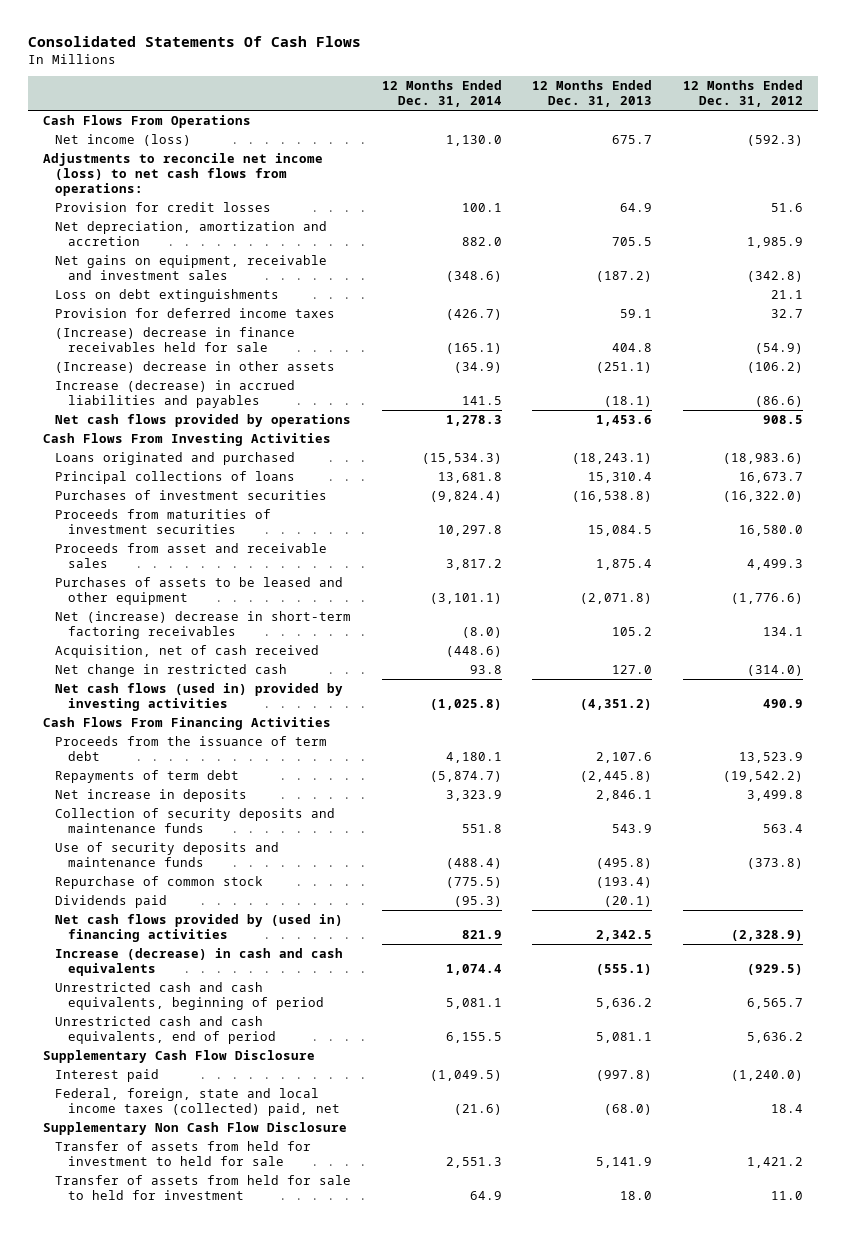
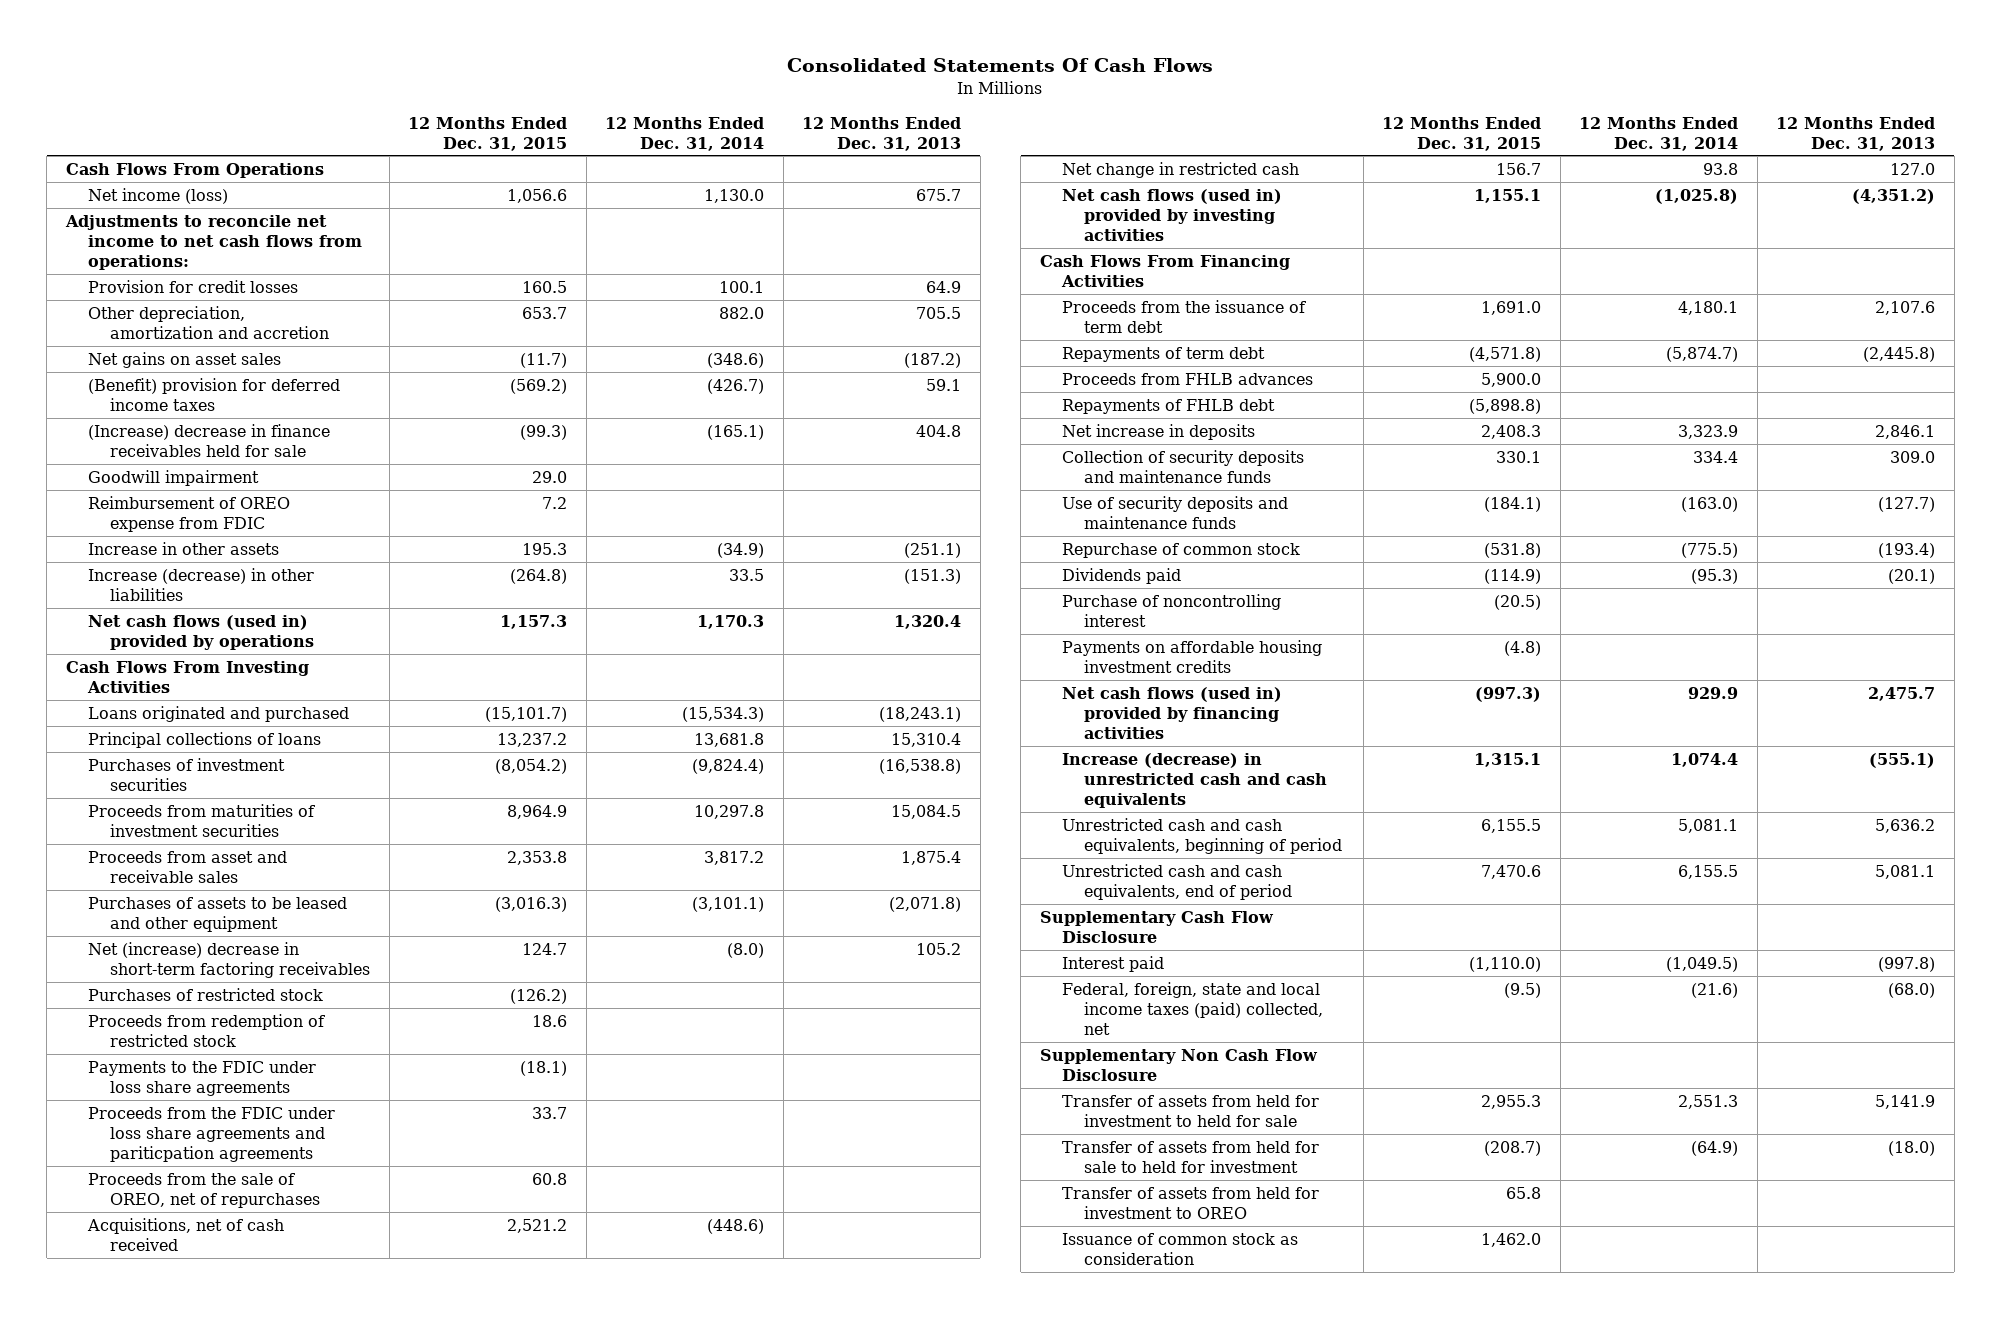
- | 12 Months Ended Dec. 31, 2014 | 12 Months Ended Dec. 31, 2013 | 12 Months Ended Dec. 31, 2012
+ | 12 Months Ended Dec. 31, 2015 | 12 Months Ended Dec. 31, 2014 | 12 Months Ended Dec. 31, 2013
- Adjustments to reconcile net income (loss) to net cash flows from operations:
+ Adjustments to reconcile net income to net cash flows from operations:
- Net depreciation, amortization and accretion | 882.0 | 705.5 | 1,985.9
- Net gains on equipment, receivable and investment sales | (348.6) | (187.2) | (342.8)
- Loss on debt extinguishments | | | 21.1
- Provision for deferred income taxes | (426.7) | 59.1 | 32.7
+ Other depreciation, amortization and accretion | 653.7 | 882.0 | 705.5
+ Net gains on asset sales | (11.7) | (348.6) | (187.2)
+ (Benefit) provision for deferred income taxes | (569.2) | (426.7) | 59.1
- (Increase) decrease in other assets | (34.9) | (251.1) | (106.2)
- Increase (decrease) in accrued liabilities and payables | 141.5 | (18.1) | (86.6)
- Net cash flows provided by operations | 1,278.3 | 1,453.6 | 908.5
+ Goodwill impairment | 29.0 | |
+ Reimbursement of OREO expense from FDIC | 7.2 | |
+ Increase in other assets | 195.3 | (34.9) | (251.1)
+ Increase (decrease) in other liabilities | (264.8) | 33.5 | (151.3)
+ Net cash flows (used in) provided by operations | 1,157.3 | 1,170.3 | 1,320.4
- Acquisition, net of cash received | (448.6) | |
+ Purchases of restricted stock | (126.2) | |
+ Proceeds from redemption of restricted stock | 18.6 | |
+ Payments to the FDIC under loss share agreements | (18.1) | |
+ Proceeds from the FDIC under loss share agreements and pariticpation agreements | 33.7 | |
+ Proceeds from the sale of OREO, net of repurchases | 60.8 | |
+ Acquisitions, net of cash received | 2,521.2 | (448.6) |
+ Proceeds from FHLB advances | 5,900.0 | |
+ Repayments of FHLB debt | (5,898.8) | |
- Collection of security deposits and maintenance funds | 551.8 | 543.9 | 563.4
- Use of security deposits and maintenance funds | (488.4) | (495.8) | (373.8)
+ Collection of security deposits and maintenance funds | 330.1 | 334.4 | 309.0
+ Use of security deposits and maintenance funds | (184.1) | (163.0) | (127.7)
- Net cash flows provided by (used in) financing activities | 821.9 | 2,342.5 | (2,328.9)
- Increase (decrease) in cash and cash equivalents | 1,074.4 | (555.1) | (929.5)
+ Purchase of noncontrolling interest | (20.5) | |
+ Payments on affordable housing investment credits | (4.8) | |
+ Net cash flows (used in) provided by financing activities | (997.3) | 929.9 | 2,475.7
+ Increase (decrease) in unrestricted cash and cash equivalents | 1,315.1 | 1,074.4 | (555.1)
- Federal, foreign, state and local income taxes (collected) paid, net | (21.6) | (68.0) | 18.4
+ Federal, foreign, state and local income taxes (paid) collected, net | (9.5) | (21.6) | (68.0)
- Transfer of assets from held for sale to held for investment | 64.9 | 18.0 | 11.0
+ Transfer of assets from held for sale to held for investment | (208.7) | (64.9) | (18.0)
+ Transfer of assets from held for investment to OREO | 65.8 | |
+ Issuance of common stock as consideration | 1,462.0 | |

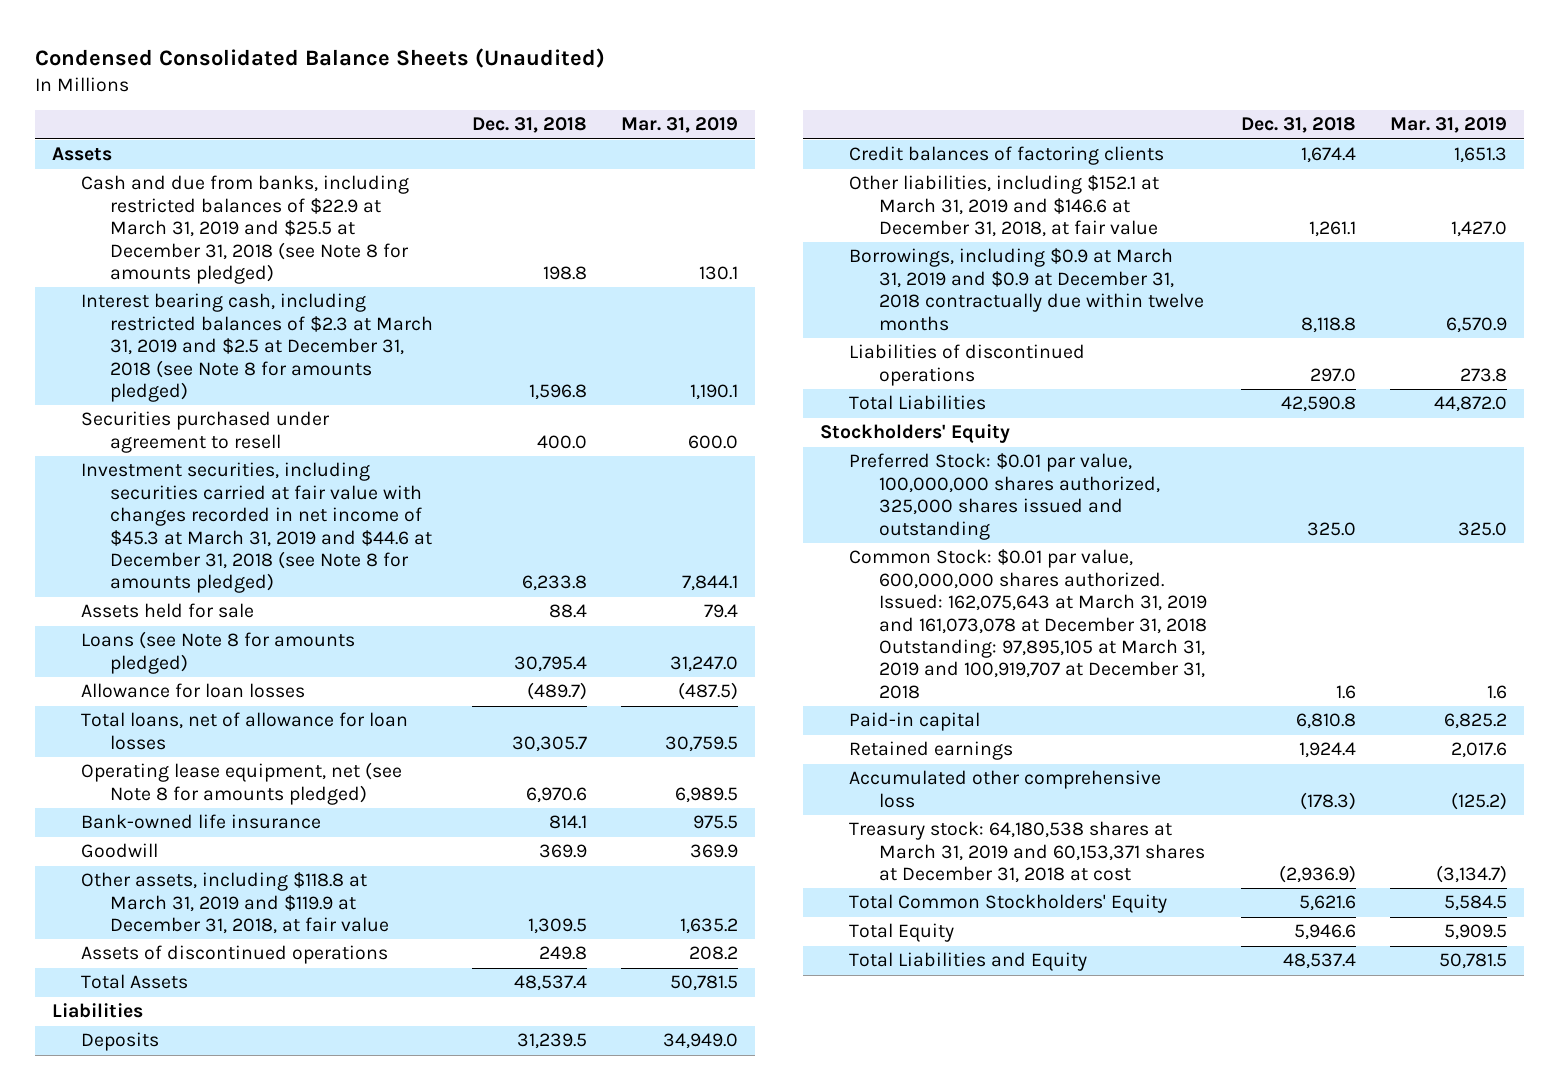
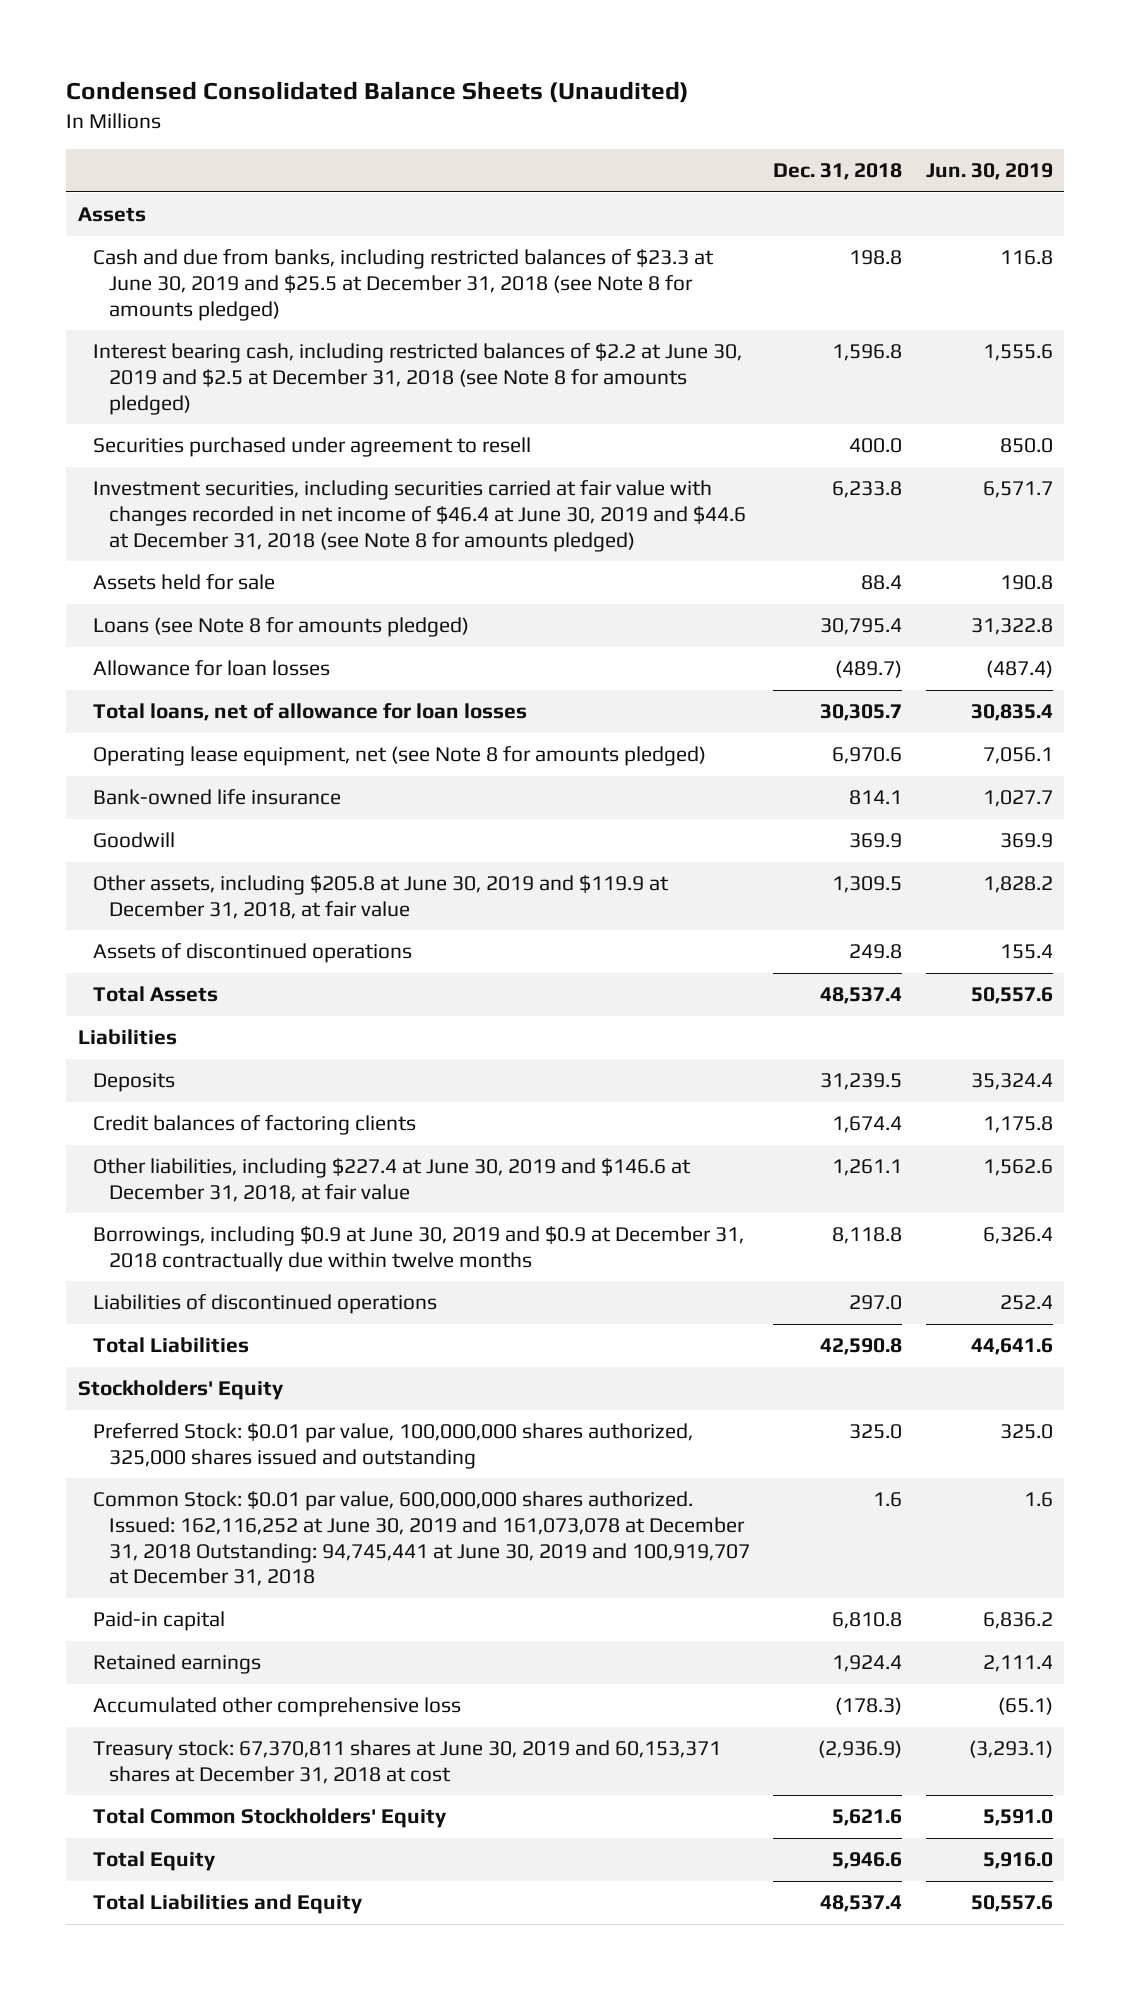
- | Dec. 31, 2018 | Mar. 31, 2019
+ | Dec. 31, 2018 | Jun. 30, 2019
- Cash and due from banks, including restricted balances of $22.9 at March 31, 2019 and $25.5 at December 31, 2018 (see Note 8 for amounts pledged) | 198.8 | 130.1
- Interest bearing cash, including restricted balances of $2.3 at March 31, 2019 and $2.5 at December 31, 2018 (see Note 8 for amounts pledged) | 1,596.8 | 1,190.1
+ Cash and due from banks, including restricted balances of $23.3 at June 30, 2019 and $25.5 at December 31, 2018 (see Note 8 for amounts pledged) | 198.8 | 116.8
+ Interest bearing cash, including restricted balances of $2.2 at June 30, 2019 and $2.5 at December 31, 2018 (see Note 8 for amounts pledged) | 1,596.8 | 1,555.6
- Investment securities, including securities carried at fair value with changes recorded in net income of $45.3 at March 31, 2019 and $44.6 at December 31, 2018 (see Note 8 for amounts pledged) | 6,233.8 | 7,844.1
+ Investment securities, including securities carried at fair value with changes recorded in net income of $46.4 at June 30, 2019 and $44.6 at December 31, 2018 (see Note 8 for amounts pledged) | 6,233.8 | 6,571.7
- Other assets, including $118.8 at March 31, 2019 and $119.9 at December 31, 2018, at fair value | 1,309.5 | 1,635.2
+ Other assets, including $205.8 at June 30, 2019 and $119.9 at December 31, 2018, at fair value | 1,309.5 | 1,828.2
- Other liabilities, including $152.1 at March 31, 2019 and $146.6 at December 31, 2018, at fair value | 1,261.1 | 1,427.0
- Borrowings, including $0.9 at March 31, 2019 and $0.9 at December 31, 2018 contractually due within twelve months | 8,118.8 | 6,570.9
+ Other liabilities, including $227.4 at June 30, 2019 and $146.6 at December 31, 2018, at fair value | 1,261.1 | 1,562.6
+ Borrowings, including $0.9 at June 30, 2019 and $0.9 at December 31, 2018 contractually due within twelve months | 8,118.8 | 6,326.4
- Common Stock: $0.01 par value, 600,000,000 shares authorized. Issued: 162,075,643 at March 31, 2019 and 161,073,078 at December 31, 2018 Outstanding: 97,895,105 at March 31, 2019 and 100,919,707 at December 31, 2018 | 1.6 | 1.6
+ Common Stock: $0.01 par value, 600,000,000 shares authorized. Issued: 162,116,252 at June 30, 2019 and 161,073,078 at December 31, 2018 Outstanding: 94,745,441 at June 30, 2019 and 100,919,707 at December 31, 2018 | 1.6 | 1.6
- Treasury stock: 64,180,538 shares at March 31, 2019 and 60,153,371 shares at December 31, 2018 at cost | (2,936.9) | (3,134.7)
+ Treasury stock: 67,370,811 shares at June 30, 2019 and 60,153,371 shares at December 31, 2018 at cost | (2,936.9) | (3,293.1)

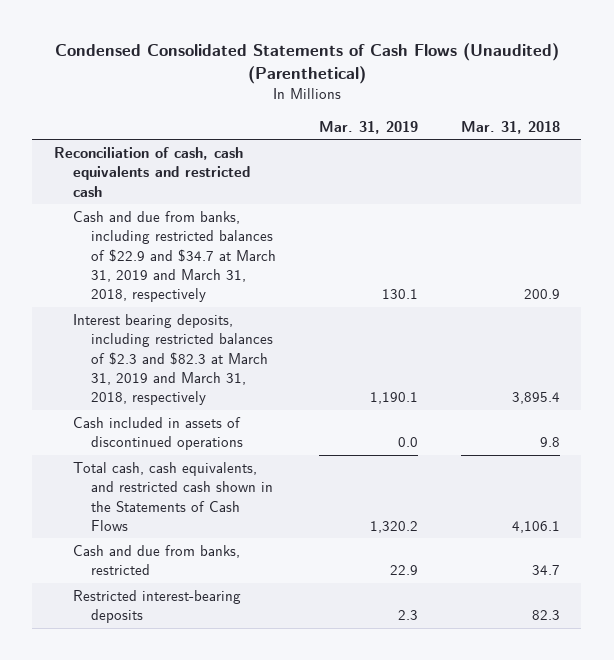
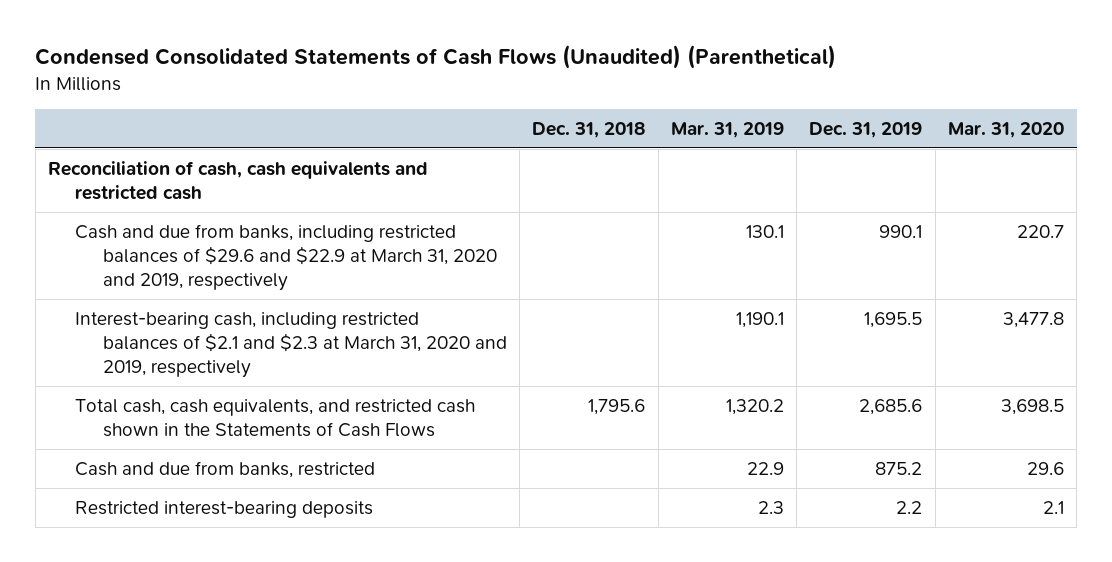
- | Mar. 31, 2019 | Mar. 31, 2018
+ | Dec. 31, 2018 | Mar. 31, 2019 | Dec. 31, 2019 | Mar. 31, 2020
- Cash and due from banks, including restricted balances of $22.9 and $34.7 at March 31, 2019 and March 31, 2018, respectively | 130.1 | 200.9
- Interest bearing deposits, including restricted balances of $2.3 and $82.3 at March 31, 2019 and March 31, 2018, respectively | 1,190.1 | 3,895.4
- Cash included in assets of discontinued operations | 0.0 | 9.8
+ Cash and due from banks, including restricted balances of $29.6 and $22.9 at March 31, 2020 and 2019, respectively | | 130.1 | 990.1 | 220.7
+ Interest-bearing cash, including restricted balances of $2.1 and $2.3 at March 31, 2020 and 2019, respectively | | 1,190.1 | 1,695.5 | 3,477.8

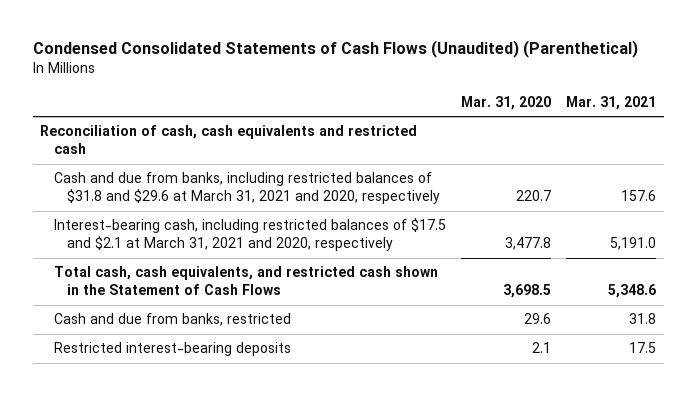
- | Dec. 31, 2018 | Mar. 31, 2019 | Dec. 31, 2019 | Mar. 31, 2020
+ | Mar. 31, 2020 | Mar. 31, 2021
- Cash and due from banks, including restricted balances of $29.6 and $22.9 at March 31, 2020 and 2019, respectively | | 130.1 | 990.1 | 220.7
- Interest-bearing cash, including restricted balances of $2.1 and $2.3 at March 31, 2020 and 2019, respectively | | 1,190.1 | 1,695.5 | 3,477.8
- Total cash, cash equivalents, and restricted cash shown in the Statements of Cash Flows | 1,795.6 | 1,320.2 | 2,685.6 | 3,698.5
+ Cash and due from banks, including restricted balances of $31.8 and $29.6 at March 31, 2021 and 2020, respectively | 220.7 | 157.6
+ Interest-bearing cash, including restricted balances of $17.5 and $2.1 at March 31, 2021 and 2020, respectively | 3,477.8 | 5,191.0
+ Total cash, cash equivalents, and restricted cash shown in the Statement of Cash Flows | 3,698.5 | 5,348.6

